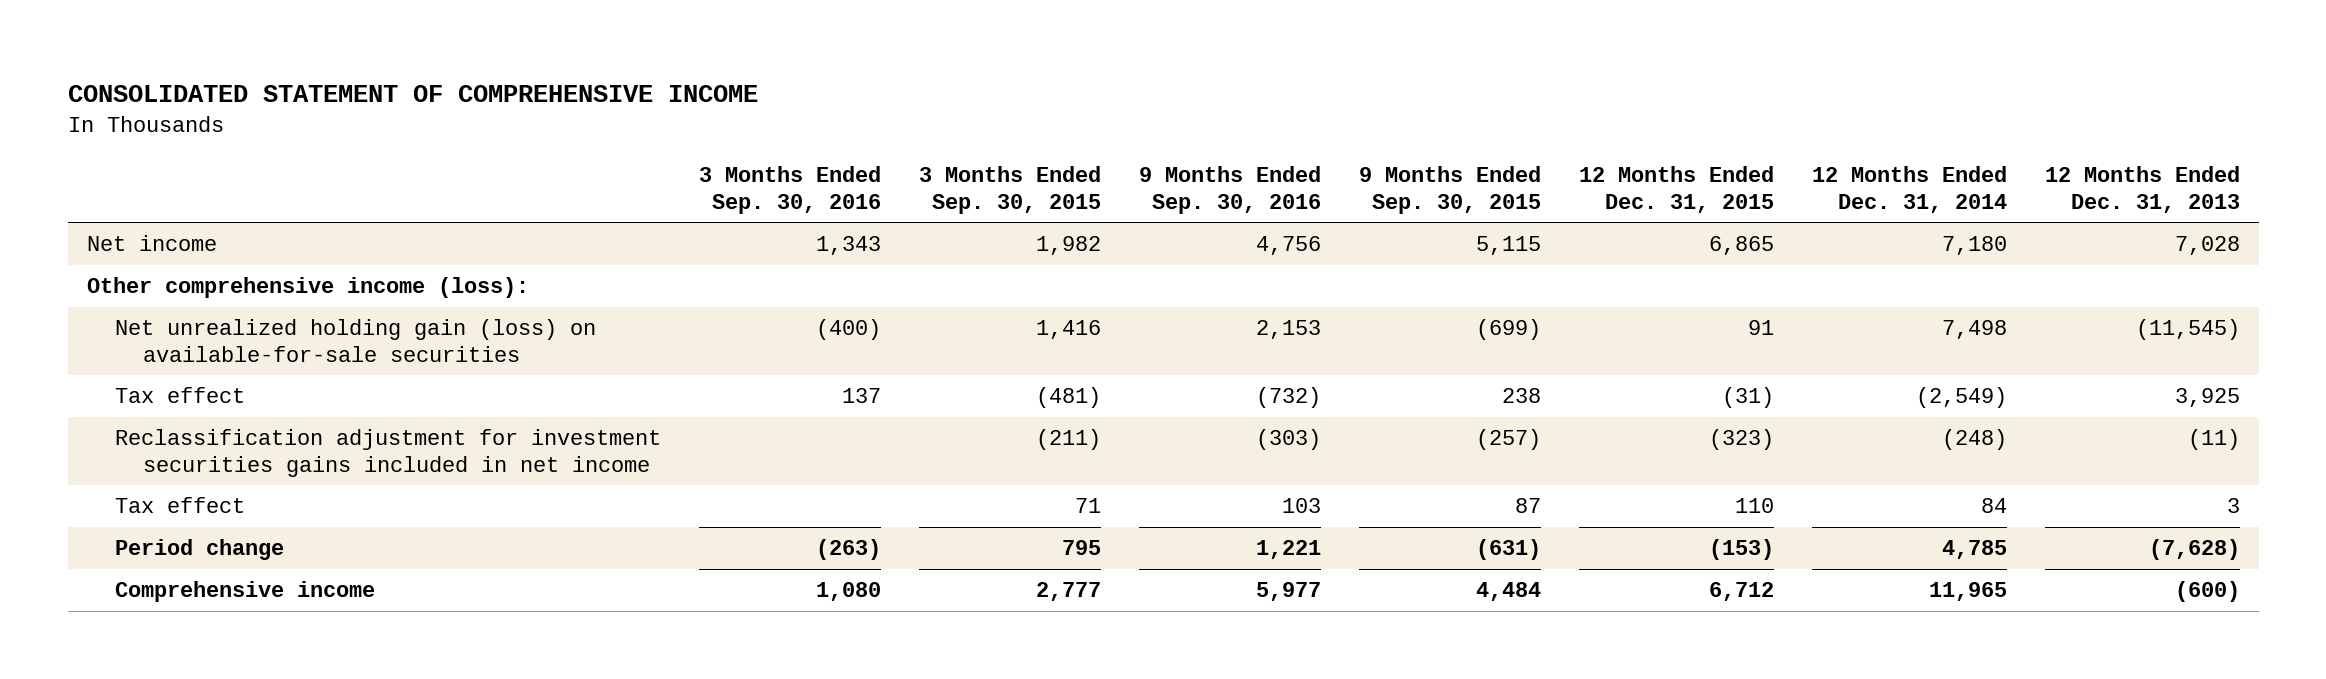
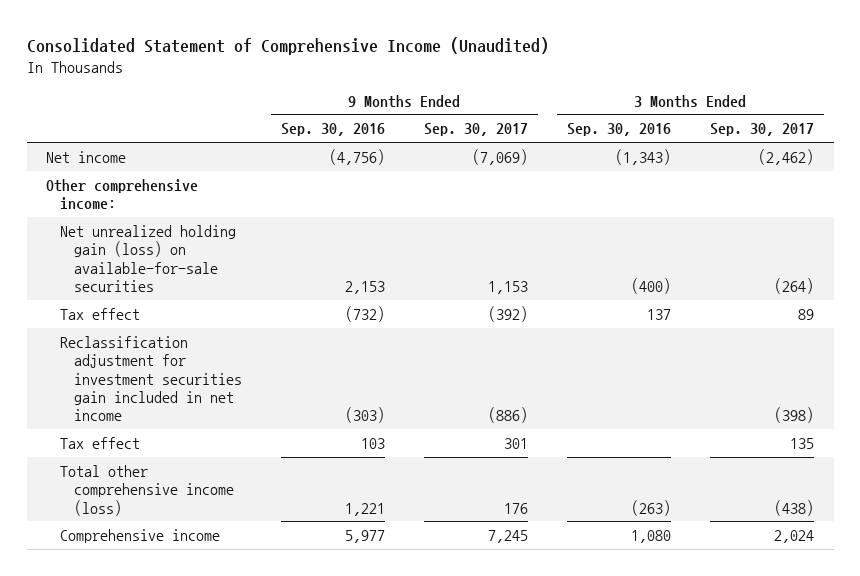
- CONSOLIDATED STATEMENT OF COMPREHENSIVE INCOME
+ Consolidated Statement of Comprehensive Income (Unaudited)
- | 3 Months Ended Sep. 30, 2016 | 3 Months Ended Sep. 30, 2015 | 9 Months Ended Sep. 30, 2016 | 9 Months Ended Sep. 30, 2015 | 12 Months Ended Dec. 31, 2015 | 12 Months Ended Dec. 31, 2014 | 12 Months Ended Dec. 31, 2013
+ | 9 Months Ended Sep. 30, 2016 | 9 Months Ended Sep. 30, 2017 | 3 Months Ended Sep. 30, 2016 | 3 Months Ended Sep. 30, 2017
- Net income | 1,343 | 1,982 | 4,756 | 5,115 | 6,865 | 7,180 | 7,028
- Other comprehensive income (loss):
+ Net income | (4,756) | (7,069) | (1,343) | (2,462)
+ Other comprehensive income:
- Reclassification adjustment for investment securities gains included in net income | | (211) | (303) | (257) | (323) | (248) | (11)
+ Reclassification adjustment for investment securities gain included in net income | (303) | (886) | | (398)
- Period change | (263) | 795 | 1,221 | (631) | (153) | 4,785 | (7,628)
+ Total other comprehensive income (loss) | 1,221 | 176 | (263) | (438)

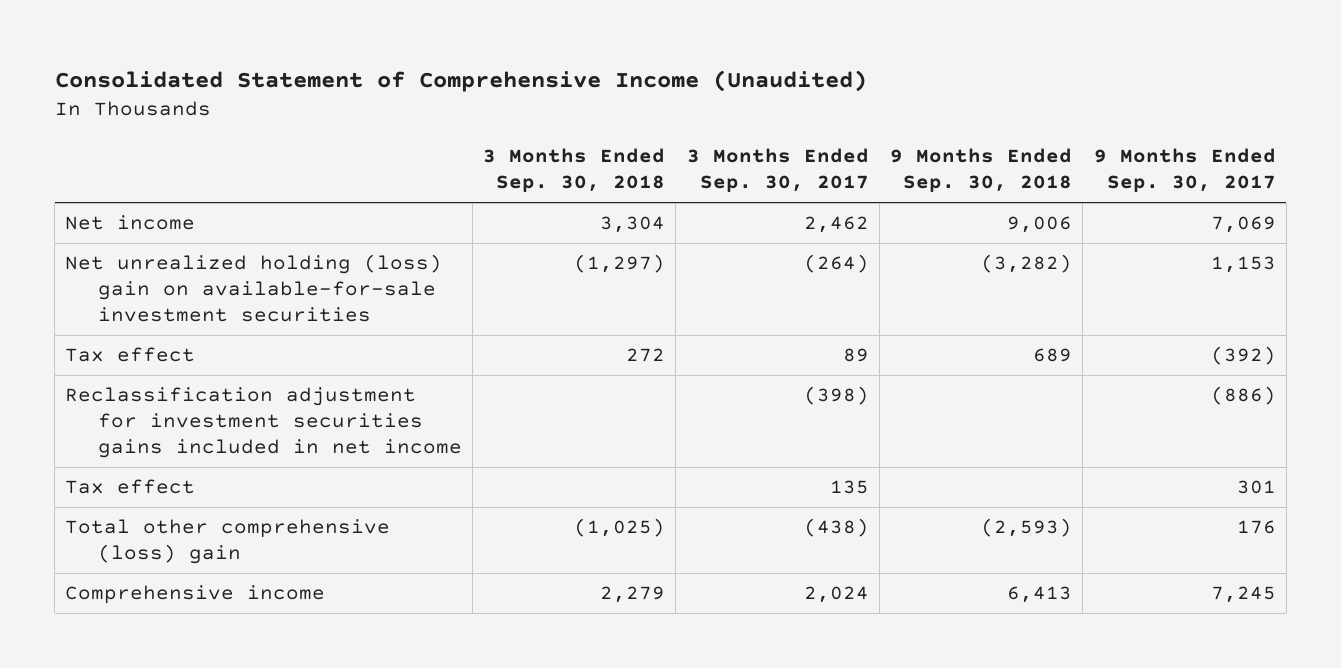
- | 9 Months Ended Sep. 30, 2016 | 9 Months Ended Sep. 30, 2017 | 3 Months Ended Sep. 30, 2016 | 3 Months Ended Sep. 30, 2017
+ | 3 Months Ended Sep. 30, 2018 | 3 Months Ended Sep. 30, 2017 | 9 Months Ended Sep. 30, 2018 | 9 Months Ended Sep. 30, 2017
- Net income | (4,756) | (7,069) | (1,343) | (2,462)
- Other comprehensive income:
- Net unrealized holding gain (loss) on available-for-sale securities | 2,153 | 1,153 | (400) | (264)
+ Net income | 3,304 | 2,462 | 9,006 | 7,069
+ Net unrealized holding (loss) gain on available-for-sale investment securities | (1,297) | (264) | (3,282) | 1,153
- Reclassification adjustment for investment securities gain included in net income | (303) | (886) | | (398)
+ Reclassification adjustment for investment securities gains included in net income | | (398) | | (886)
- Total other comprehensive income (loss) | 1,221 | 176 | (263) | (438)
+ Total other comprehensive (loss) gain | (1,025) | (438) | (2,593) | 176

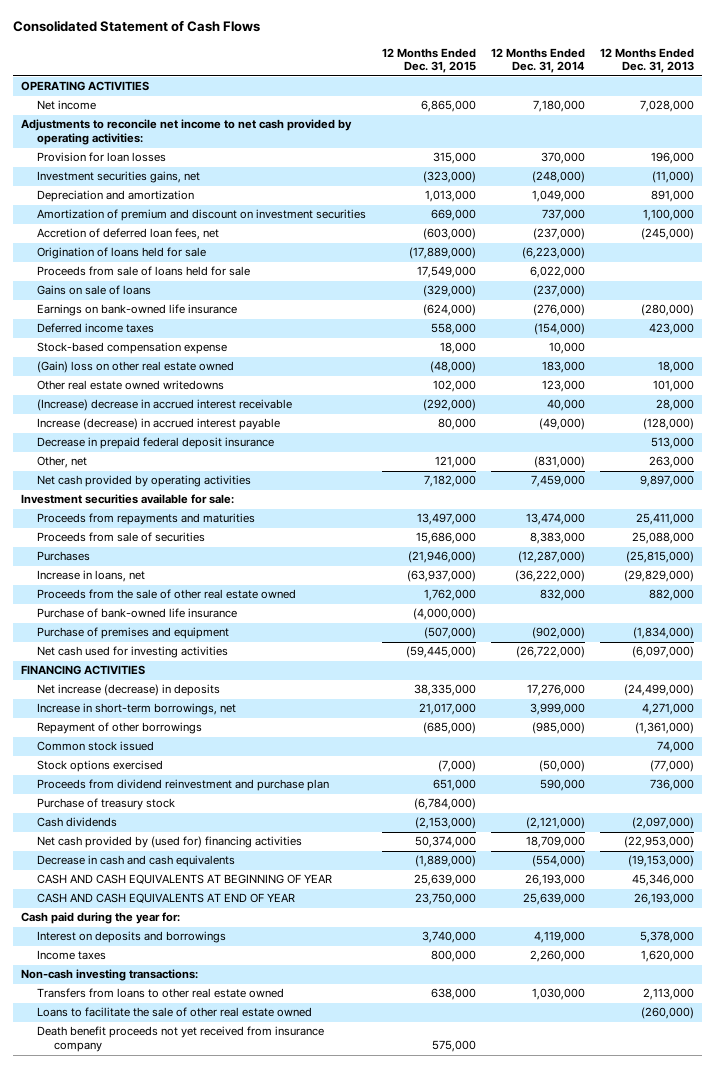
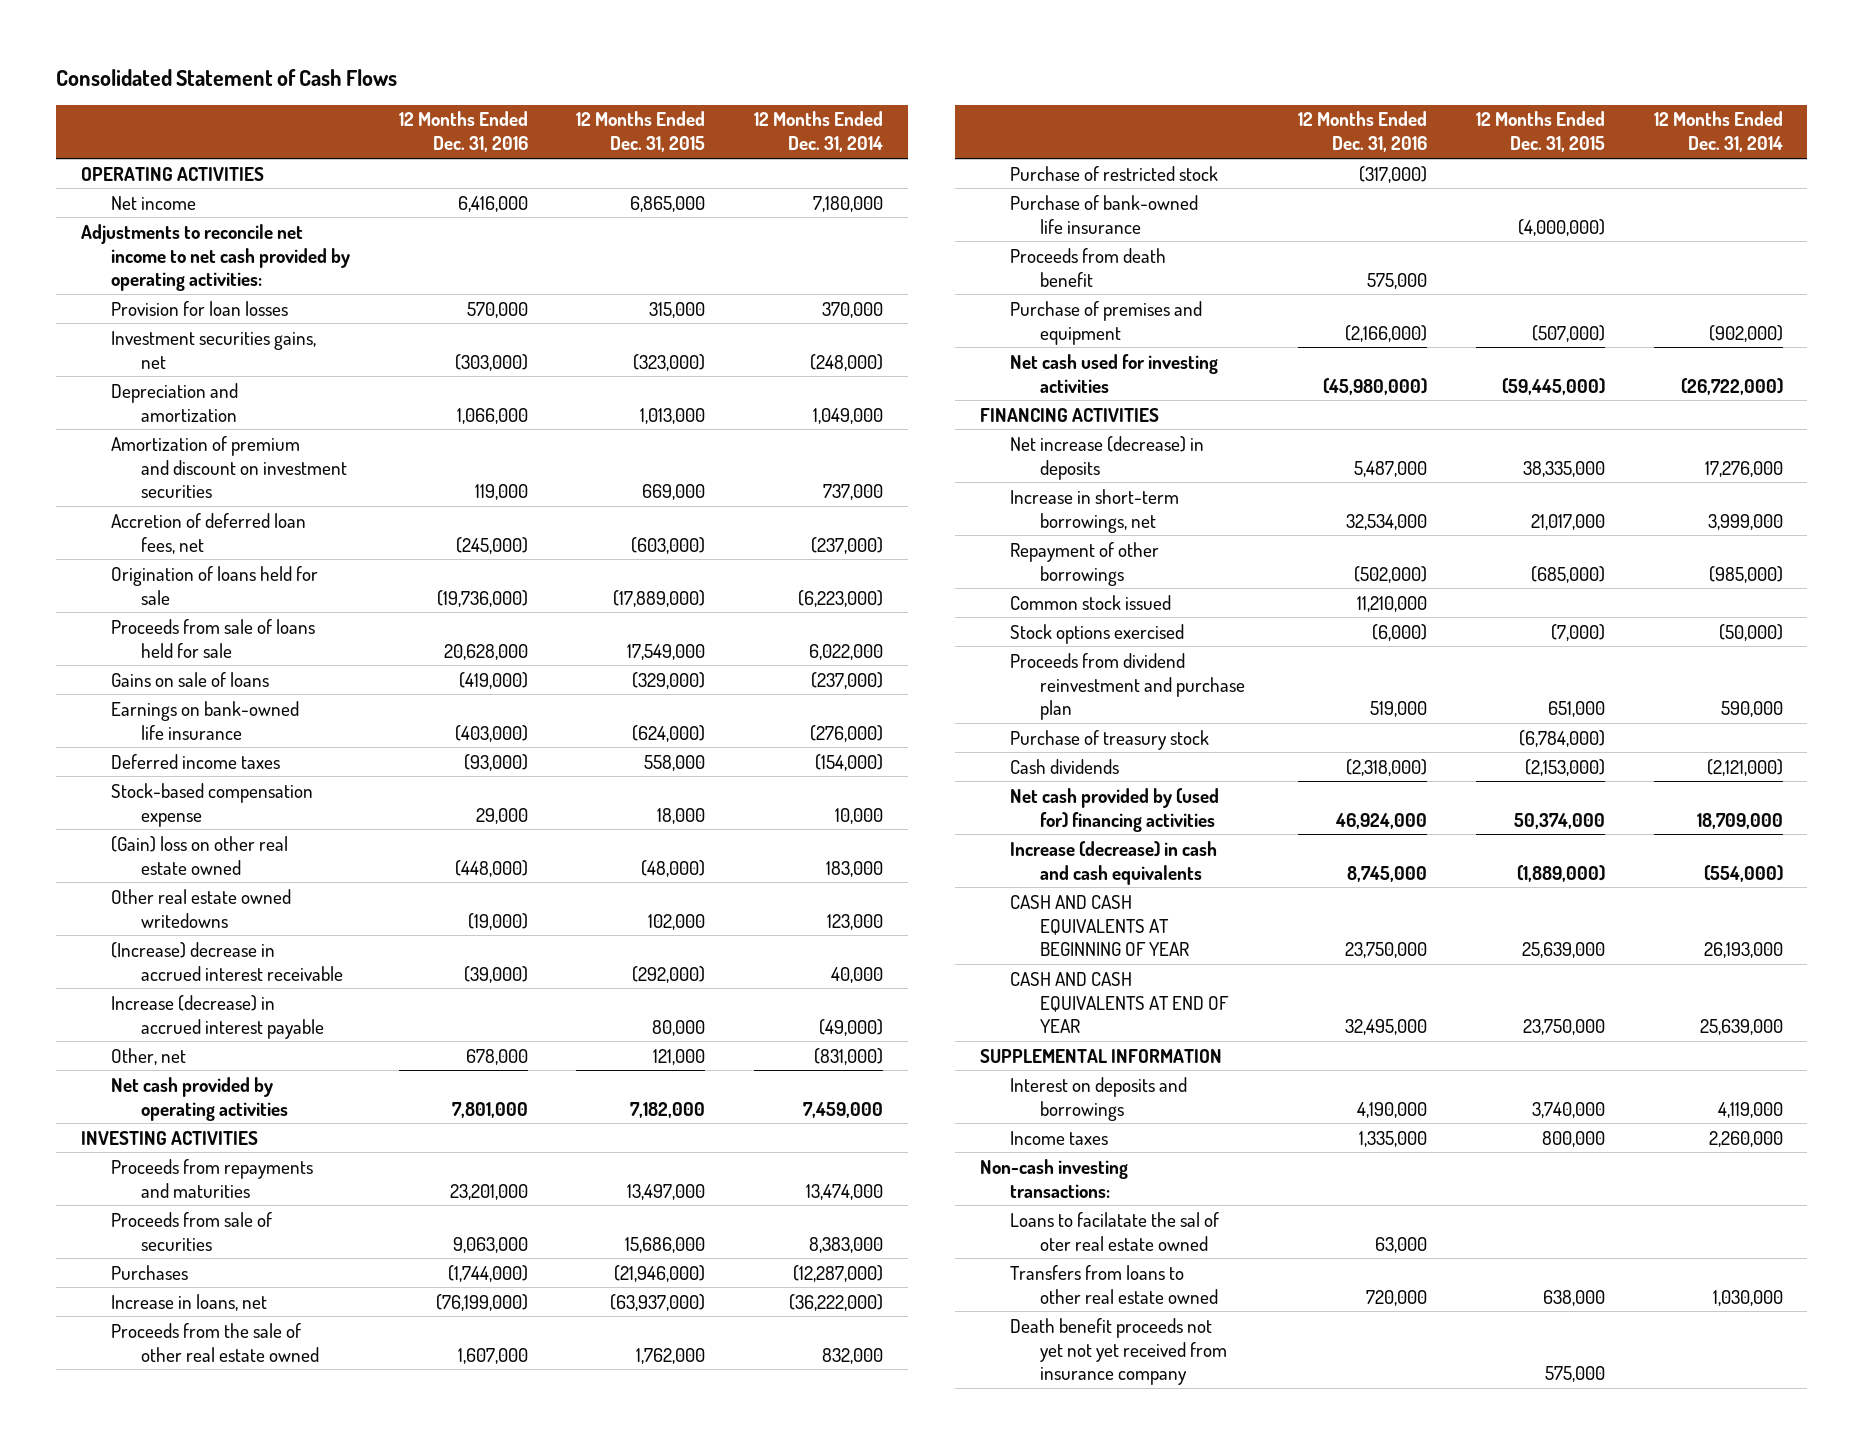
- | 12 Months Ended Dec. 31, 2015 | 12 Months Ended Dec. 31, 2014 | 12 Months Ended Dec. 31, 2013
+ | 12 Months Ended Dec. 31, 2016 | 12 Months Ended Dec. 31, 2015 | 12 Months Ended Dec. 31, 2014
- Decrease in prepaid federal deposit insurance | | | 513,000
- Investment securities available for sale:
+ INVESTING ACTIVITIES
+ Purchase of restricted stock | (317,000) | |
+ Proceeds from death benefit | 575,000 | |
- Decrease in cash and cash equivalents | (1,889,000) | (554,000) | (19,153,000)
+ Increase (decrease) in cash and cash equivalents | 8,745,000 | (1,889,000) | (554,000)
- Cash paid during the year for:
+ SUPPLEMENTAL INFORMATION
+ Loans to facilatate the sal of oter real estate owned | 63,000 | |
- Loans to facilitate the sale of other real estate owned | | | (260,000)
- Death benefit proceeds not yet received from insurance company | 575,000 | |
+ Death benefit proceeds not yet not yet received from insurance company | | 575,000 |

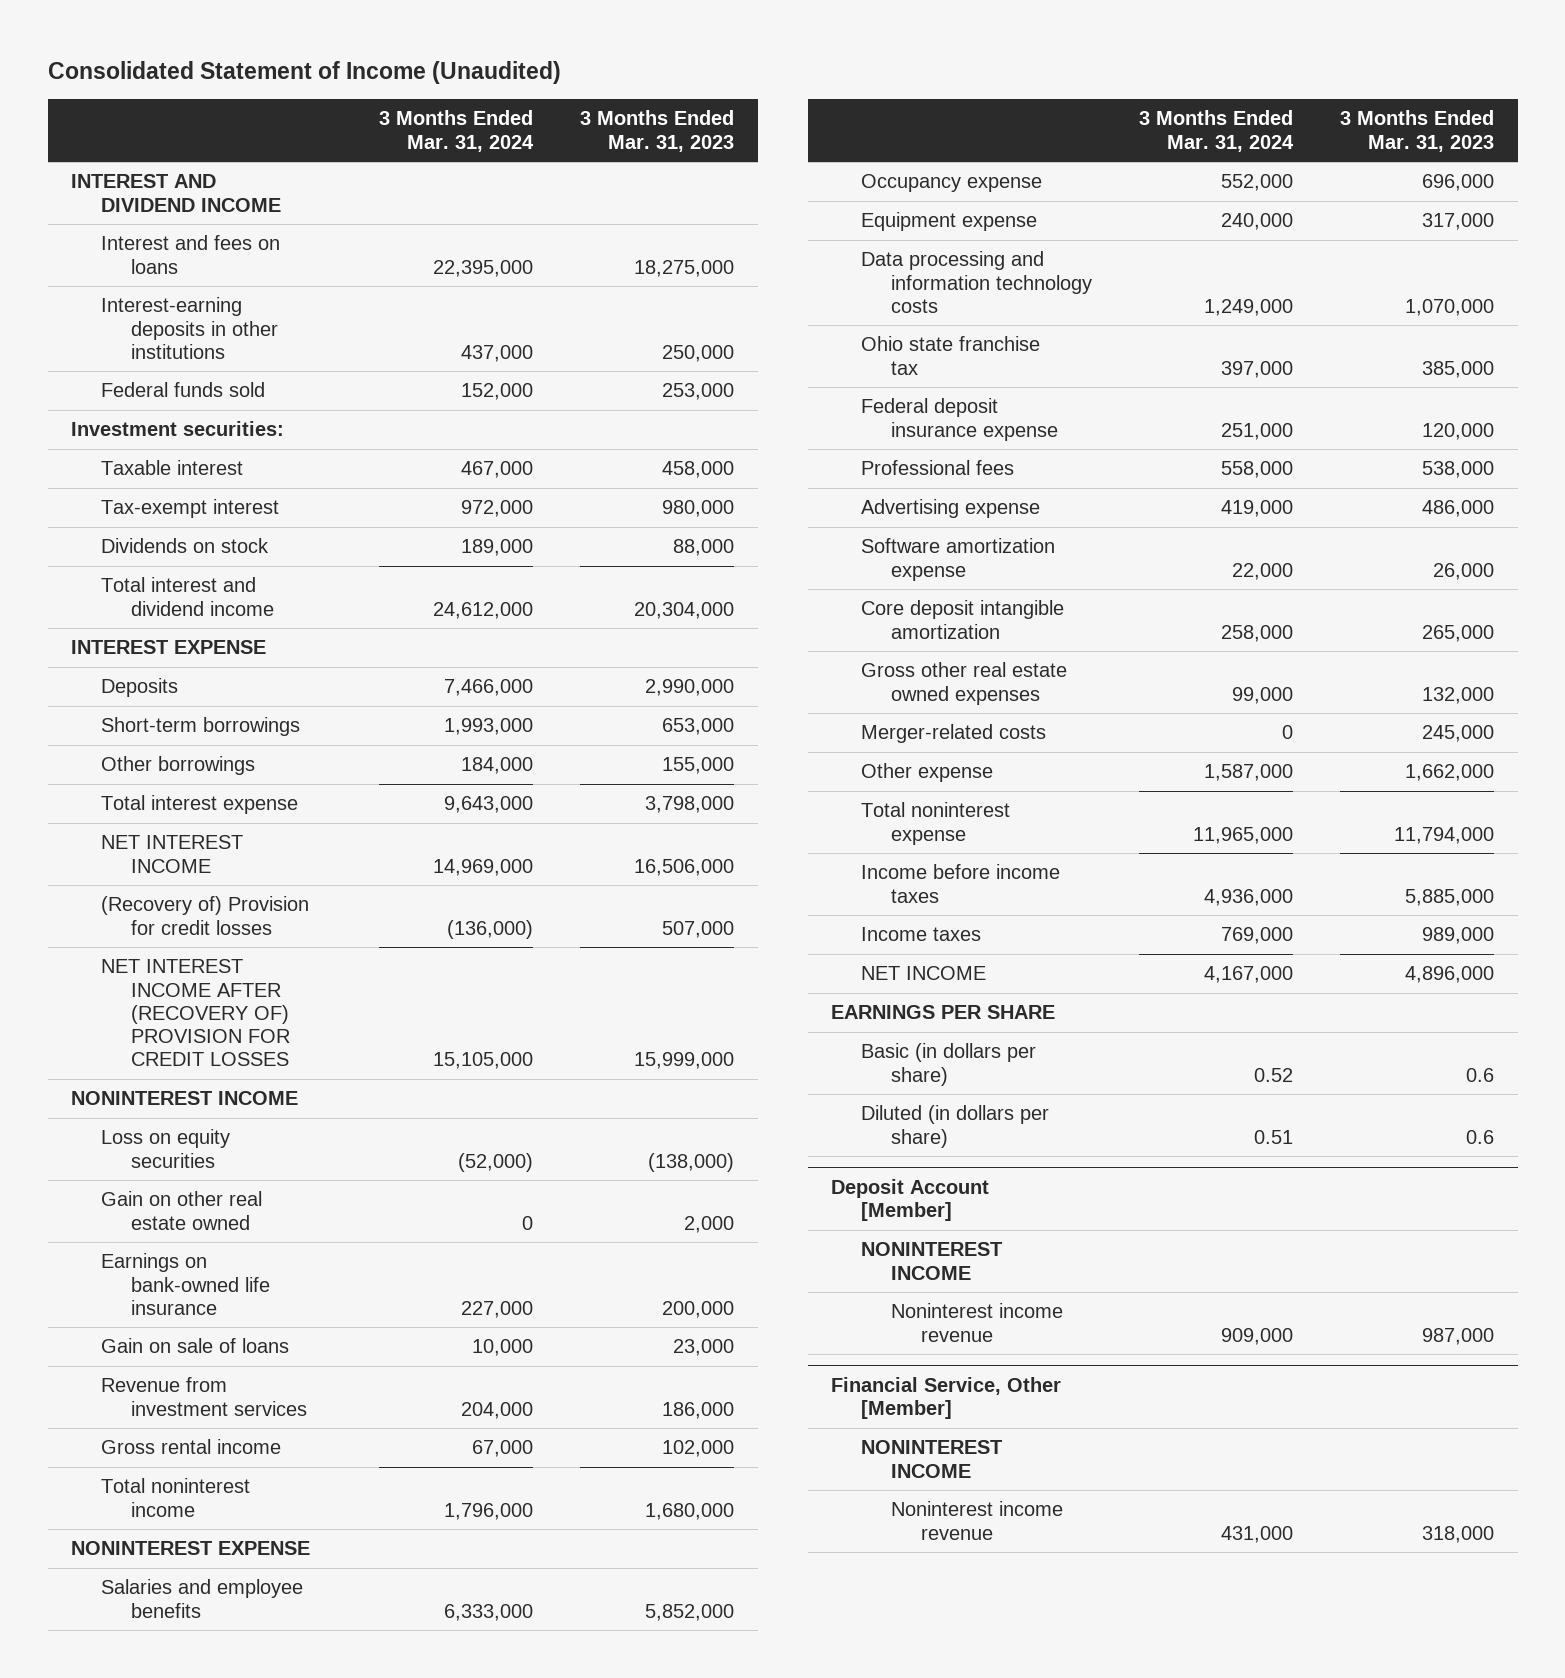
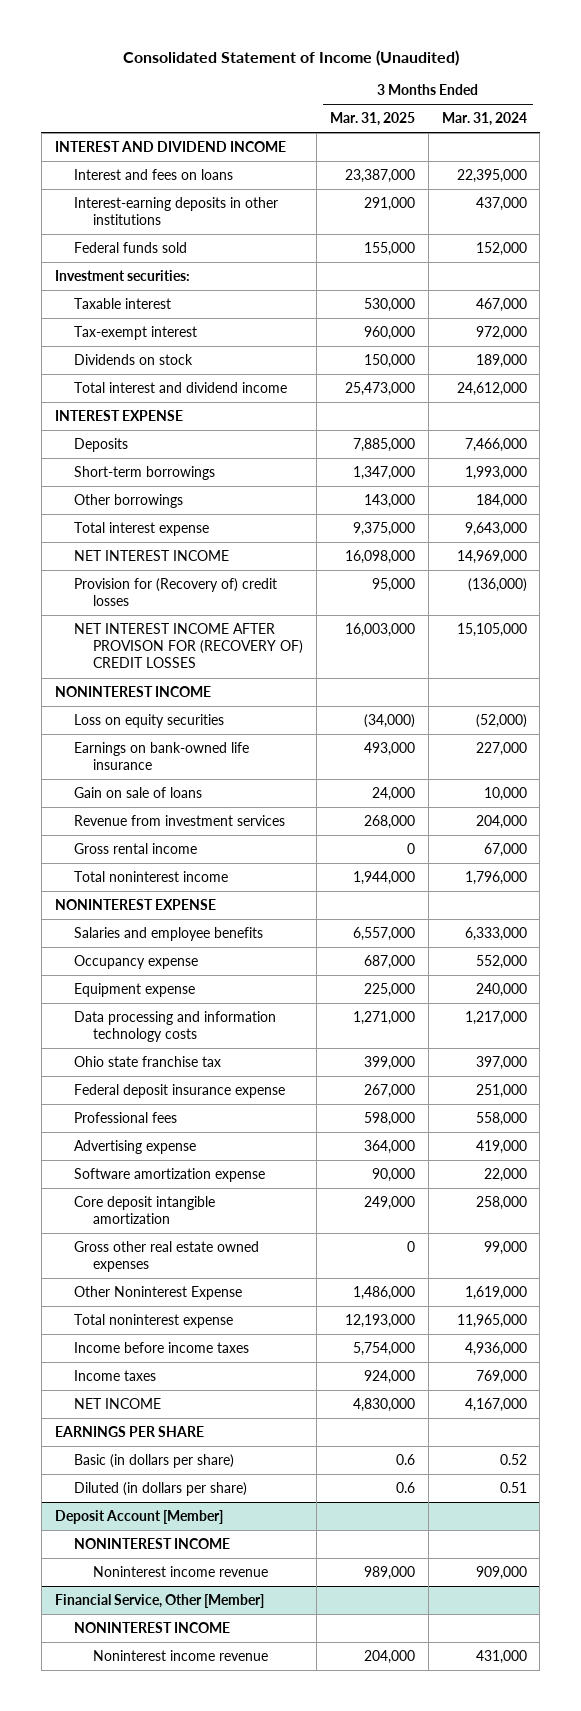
- | 3 Months Ended Mar. 31, 2024 | 3 Months Ended Mar. 31, 2023
+ | 3 Months Ended Mar. 31, 2025 | 3 Months Ended Mar. 31, 2024
- (Recovery of) Provision for credit losses | (136,000) | 507,000
- NET INTEREST INCOME AFTER (RECOVERY OF) PROVISION FOR CREDIT LOSSES | 15,105,000 | 15,999,000
+ Provision for (Recovery of) credit losses | 95,000 | (136,000)
+ NET INTEREST INCOME AFTER PROVISON FOR (RECOVERY OF) CREDIT LOSSES | 16,003,000 | 15,105,000
- Gain on other real estate owned | 0 | 2,000
- Data processing and information technology costs | 1,249,000 | 1,070,000
+ Data processing and information technology costs | 1,271,000 | 1,217,000
- Merger-related costs | 0 | 245,000
- Other expense | 1,587,000 | 1,662,000
+ Other Noninterest Expense | 1,486,000 | 1,619,000

